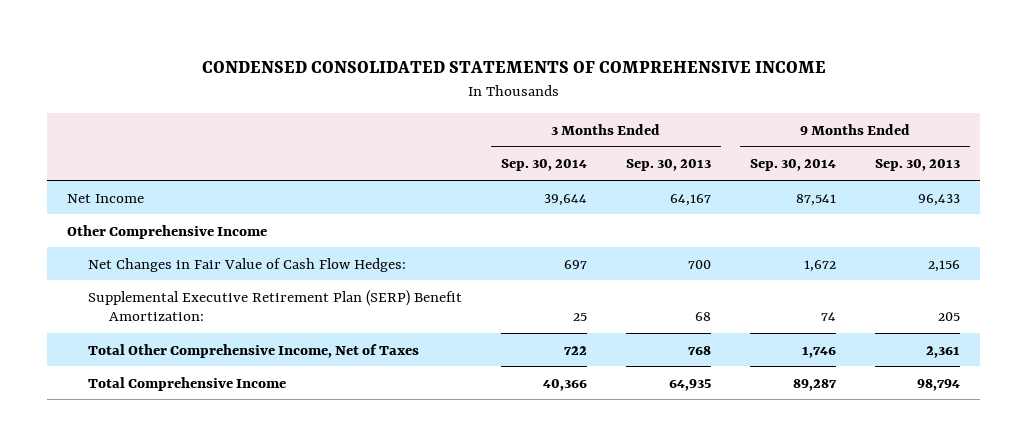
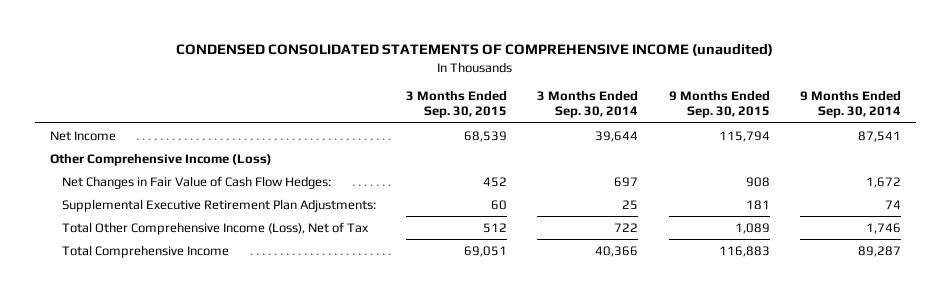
- CONDENSED CONSOLIDATED STATEMENTS OF COMPREHENSIVE INCOME
+ CONDENSED CONSOLIDATED STATEMENTS OF COMPREHENSIVE INCOME (unaudited)
- | 3 Months Ended Sep. 30, 2014 | 3 Months Ended Sep. 30, 2013 | 9 Months Ended Sep. 30, 2014 | 9 Months Ended Sep. 30, 2013
+ | 3 Months Ended Sep. 30, 2015 | 3 Months Ended Sep. 30, 2014 | 9 Months Ended Sep. 30, 2015 | 9 Months Ended Sep. 30, 2014
- Other Comprehensive Income
+ Other Comprehensive Income (Loss)
- Supplemental Executive Retirement Plan (SERP) Benefit Amortization: | 25 | 68 | 74 | 205
- Total Other Comprehensive Income, Net of Taxes | 722 | 768 | 1,746 | 2,361
+ Supplemental Executive Retirement Plan Adjustments: | 60 | 25 | 181 | 74
+ Total Other Comprehensive Income (Loss), Net of Tax | 512 | 722 | 1,089 | 1,746

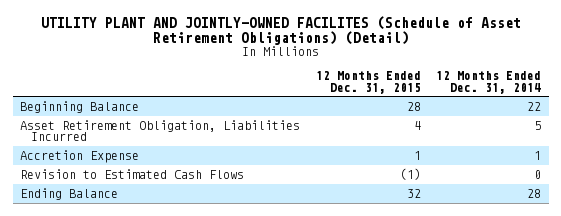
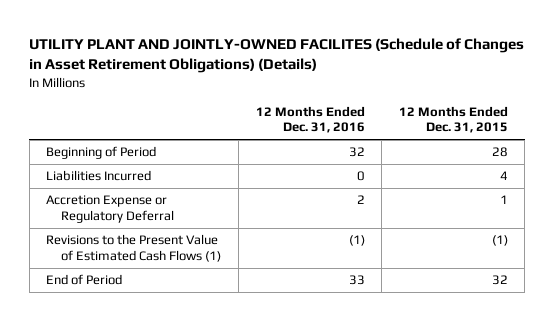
- UTILITY PLANT AND JOINTLY-OWNED FACILITES (Schedule of Asset Retirement Obligations) (Detail)
+ UTILITY PLANT AND JOINTLY-OWNED FACILITES (Schedule of Changes in Asset Retirement Obligations) (Details)
- | 12 Months Ended Dec. 31, 2015 | 12 Months Ended Dec. 31, 2014
+ | 12 Months Ended Dec. 31, 2016 | 12 Months Ended Dec. 31, 2015
- Beginning Balance | 28 | 22
- Asset Retirement Obligation, Liabilities Incurred | 4 | 5
- Accretion Expense | 1 | 1
- Revision to Estimated Cash Flows | (1) | 0
- Ending Balance | 32 | 28
+ Beginning of Period | 32 | 28
+ Liabilities Incurred | 0 | 4
+ Accretion Expense or Regulatory Deferral | 2 | 1
+ Revisions to the Present Value of Estimated Cash Flows (1) | (1) | (1)
+ End of Period | 33 | 32

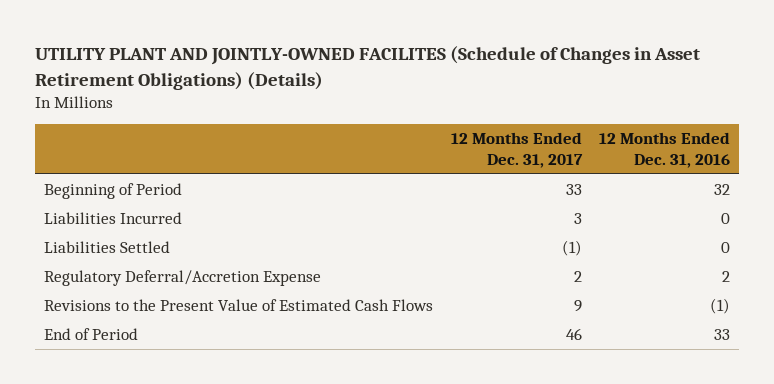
- | 12 Months Ended Dec. 31, 2016 | 12 Months Ended Dec. 31, 2015
+ | 12 Months Ended Dec. 31, 2017 | 12 Months Ended Dec. 31, 2016
- Accretion Expense or Regulatory Deferral | 2 | 1
- Revisions to the Present Value of Estimated Cash Flows (1) | (1) | (1)
+ Liabilities Settled | (1) | 0
+ Regulatory Deferral/Accretion Expense | 2 | 2
+ Revisions to the Present Value of Estimated Cash Flows | 9 | (1)

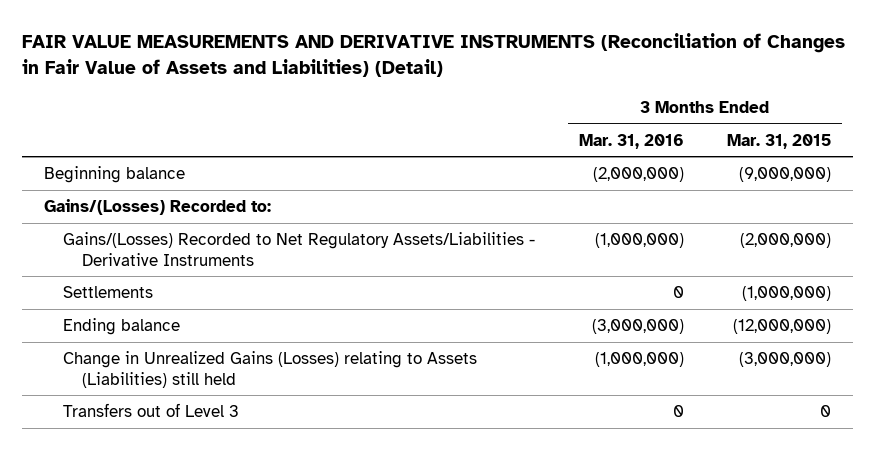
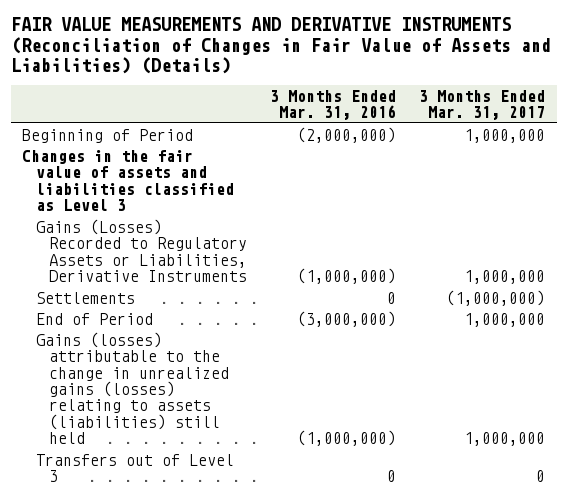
- FAIR VALUE MEASUREMENTS AND DERIVATIVE INSTRUMENTS (Reconciliation of Changes in Fair Value of Assets and Liabilities) (Detail)
+ FAIR VALUE MEASUREMENTS AND DERIVATIVE INSTRUMENTS (Reconciliation of Changes in Fair Value of Assets and Liabilities) (Details)
- | 3 Months Ended Mar. 31, 2016 | 3 Months Ended Mar. 31, 2015
+ | 3 Months Ended Mar. 31, 2016 | 3 Months Ended Mar. 31, 2017
- Beginning balance | (2,000,000) | (9,000,000)
- Gains/(Losses) Recorded to:
- Gains/(Losses) Recorded to Net Regulatory Assets/Liabilities - Derivative Instruments | (1,000,000) | (2,000,000)
+ Beginning of Period | (2,000,000) | 1,000,000
+ Changes in the fair value of assets and liabilities classified as Level 3
+ Gains (Losses) Recorded to Regulatory Assets or Liabilities, Derivative Instruments | (1,000,000) | 1,000,000
- Ending balance | (3,000,000) | (12,000,000)
- Change in Unrealized Gains (Losses) relating to Assets (Liabilities) still held | (1,000,000) | (3,000,000)
+ End of Period | (3,000,000) | 1,000,000
+ Gains (losses) attributable to the change in unrealized gains (losses) relating to assets (liabilities) still held | (1,000,000) | 1,000,000

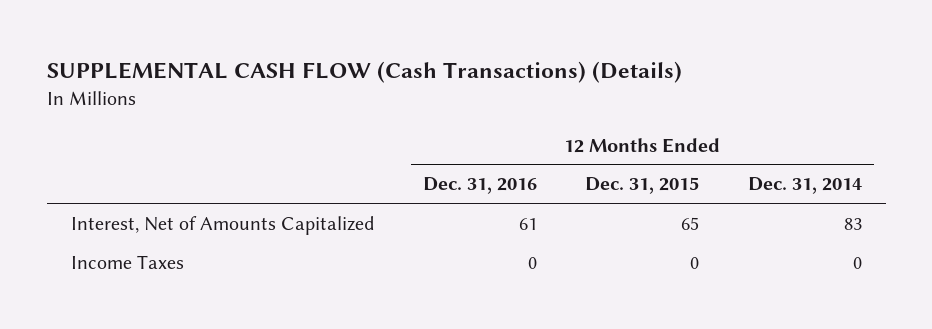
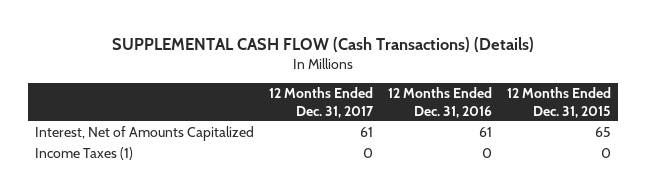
- | 12 Months Ended Dec. 31, 2016 | 12 Months Ended Dec. 31, 2015 | 12 Months Ended Dec. 31, 2014
+ | 12 Months Ended Dec. 31, 2017 | 12 Months Ended Dec. 31, 2016 | 12 Months Ended Dec. 31, 2015
- Income Taxes | 0 | 0 | 0
+ Income Taxes (1) | 0 | 0 | 0

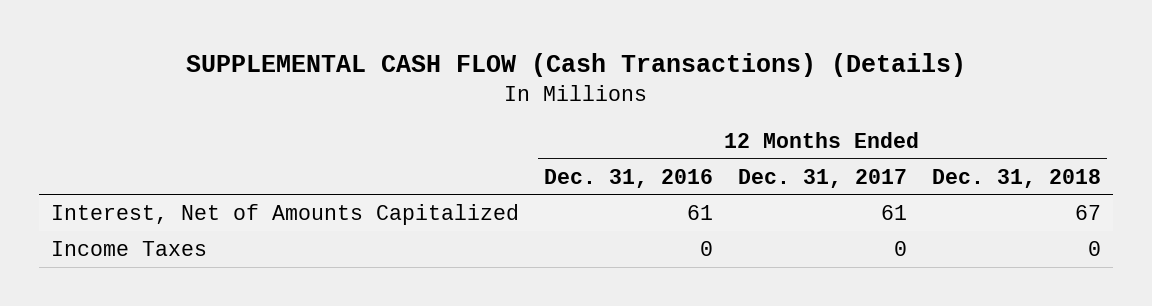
- | 12 Months Ended Dec. 31, 2017 | 12 Months Ended Dec. 31, 2016 | 12 Months Ended Dec. 31, 2015
+ | 12 Months Ended Dec. 31, 2016 | 12 Months Ended Dec. 31, 2017 | 12 Months Ended Dec. 31, 2018
- Income Taxes (1) | 0 | 0 | 0
+ Income Taxes | 0 | 0 | 0

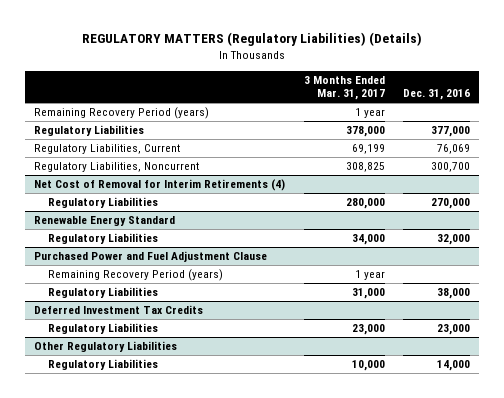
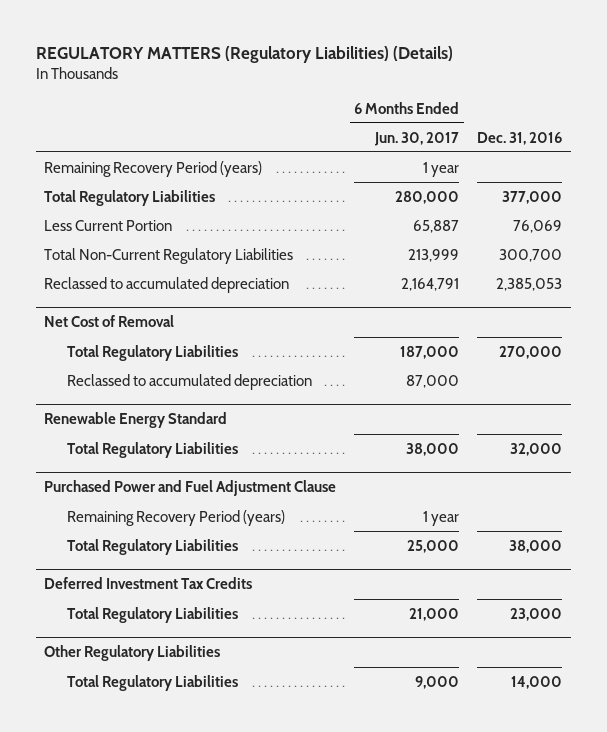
- | 3 Months Ended Mar. 31, 2017 | Dec. 31, 2016
+ | 6 Months Ended Jun. 30, 2017 | Dec. 31, 2016
- Regulatory Liabilities | 378,000 | 377,000
- Regulatory Liabilities, Current | 69,199 | 76,069
- Regulatory Liabilities, Noncurrent | 308,825 | 300,700
- Net Cost of Removal for Interim Retirements (4)
- Regulatory Liabilities | 280,000 | 270,000
+ Total Regulatory Liabilities | 280,000 | 377,000
+ Less Current Portion | 65,887 | 76,069
+ Total Non-Current Regulatory Liabilities | 213,999 | 300,700
+ Reclassed to accumulated depreciation | 2,164,791 | 2,385,053
+ Net Cost of Removal
+ Total Regulatory Liabilities | 187,000 | 270,000
+ Reclassed to accumulated depreciation | 87,000 |
@ Renewable Energy Standard
- Regulatory Liabilities | 34,000 | 32,000
+ Total Regulatory Liabilities | 38,000 | 32,000
@ Purchased Power and Fuel Adjustment Clause
- Regulatory Liabilities | 31,000 | 38,000
+ Total Regulatory Liabilities | 25,000 | 38,000
@ Deferred Investment Tax Credits
- Regulatory Liabilities | 23,000 | 23,000
+ Total Regulatory Liabilities | 21,000 | 23,000
@ Other Regulatory Liabilities
- Regulatory Liabilities | 10,000 | 14,000
+ Total Regulatory Liabilities | 9,000 | 14,000

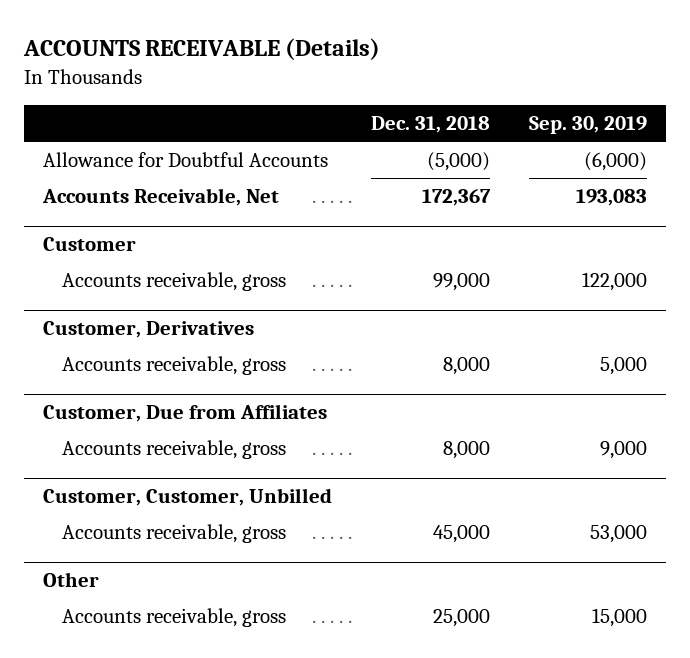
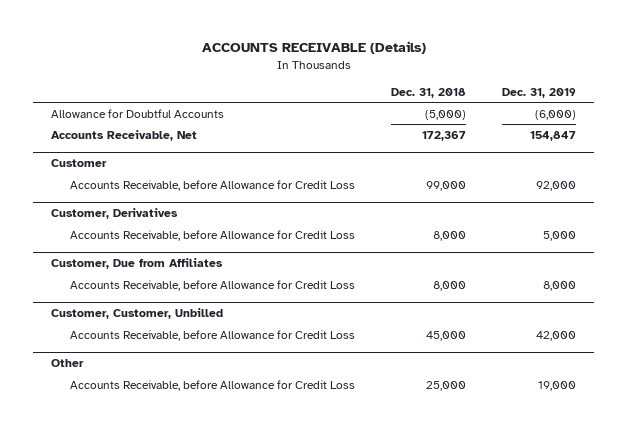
- | Dec. 31, 2018 | Sep. 30, 2019
+ | Dec. 31, 2018 | Dec. 31, 2019
@ Customer
- Accounts receivable, gross | 99,000 | 122,000
+ Accounts Receivable, before Allowance for Credit Loss | 99,000 | 92,000
@ Customer, Derivatives
- Accounts receivable, gross | 8,000 | 5,000
+ Accounts Receivable, before Allowance for Credit Loss | 8,000 | 5,000
@ Customer, Due from Affiliates
- Accounts receivable, gross | 8,000 | 9,000
+ Accounts Receivable, before Allowance for Credit Loss | 8,000 | 8,000
@ Customer, Customer, Unbilled
- Accounts receivable, gross | 45,000 | 53,000
+ Accounts Receivable, before Allowance for Credit Loss | 45,000 | 42,000
@ Other
- Accounts receivable, gross | 25,000 | 15,000
+ Accounts Receivable, before Allowance for Credit Loss | 25,000 | 19,000

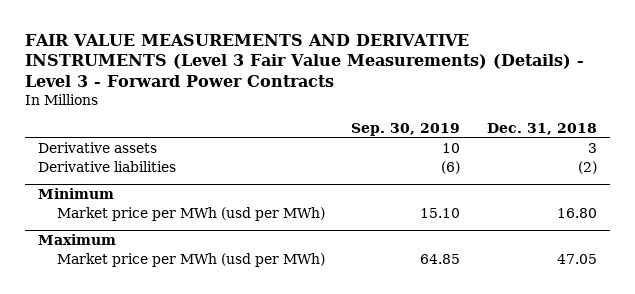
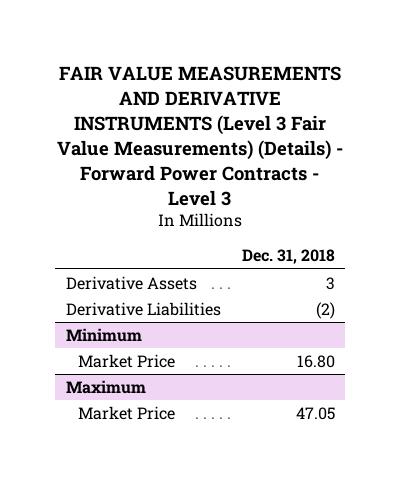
- FAIR VALUE MEASUREMENTS AND DERIVATIVE INSTRUMENTS (Level 3 Fair Value Measurements) (Details) - Level 3 - Forward Power Contracts
+ FAIR VALUE MEASUREMENTS AND DERIVATIVE INSTRUMENTS (Level 3 Fair Value Measurements) (Details) - Forward Power Contracts - Level 3
- | Sep. 30, 2019 | Dec. 31, 2018
+ | Dec. 31, 2018
- Derivative assets | 10 | 3
- Derivative liabilities | (6) | (2)
+ Derivative Assets | 3
+ Derivative Liabilities | (2)
@ Minimum
- Market price per MWh (usd per MWh) | 15.10 | 16.80
+ Market Price | 16.80
@ Maximum
- Market price per MWh (usd per MWh) | 64.85 | 47.05
+ Market Price | 47.05

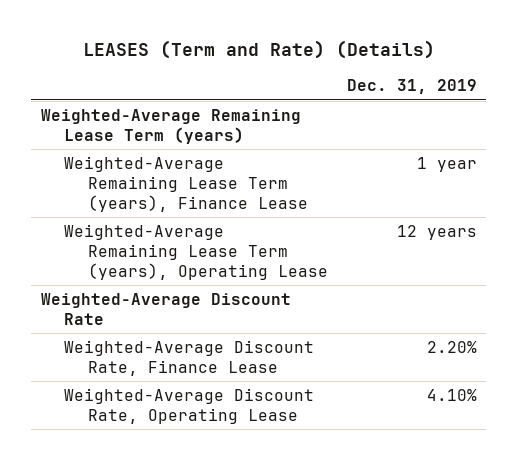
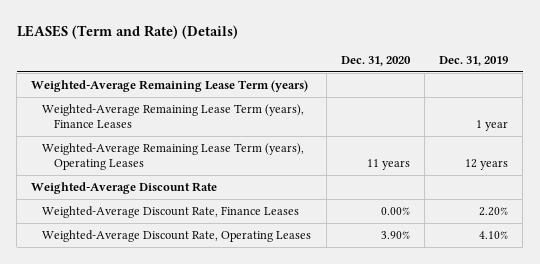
- | Dec. 31, 2019
+ | Dec. 31, 2020 | Dec. 31, 2019
- Weighted-Average Remaining Lease Term (years), Finance Lease | 1 year
- Weighted-Average Remaining Lease Term (years), Operating Lease | 12 years
+ Weighted-Average Remaining Lease Term (years), Finance Leases | | 1 year
+ Weighted-Average Remaining Lease Term (years), Operating Leases | 11 years | 12 years
- Weighted-Average Discount Rate, Finance Lease | 2.20%
- Weighted-Average Discount Rate, Operating Lease | 4.10%
+ Weighted-Average Discount Rate, Finance Leases | 0.00% | 2.20%
+ Weighted-Average Discount Rate, Operating Leases | 3.90% | 4.10%

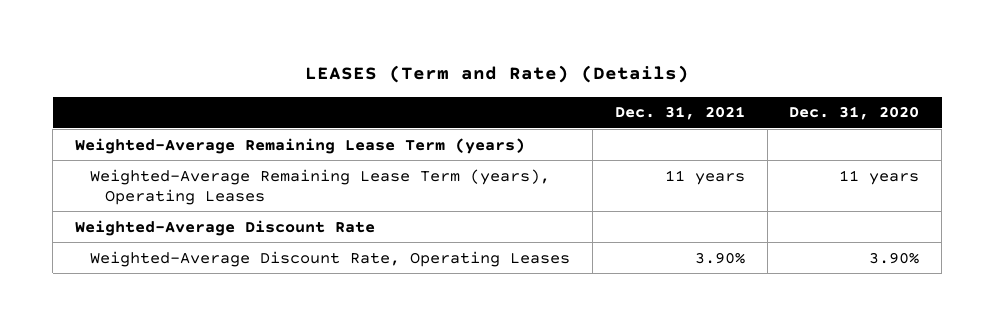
- | Dec. 31, 2020 | Dec. 31, 2019
+ | Dec. 31, 2021 | Dec. 31, 2020
- Weighted-Average Remaining Lease Term (years), Finance Leases | | 1 year
- Weighted-Average Discount Rate, Finance Leases | 0.00% | 2.20%

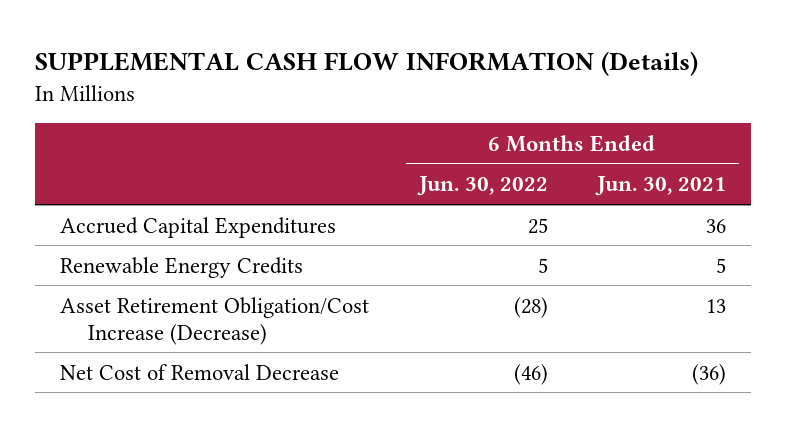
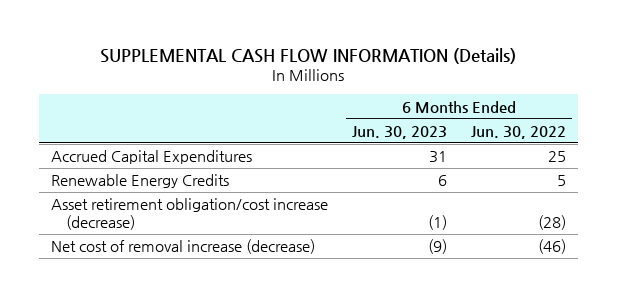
- | 6 Months Ended Jun. 30, 2022 | 6 Months Ended Jun. 30, 2021
+ | 6 Months Ended Jun. 30, 2023 | 6 Months Ended Jun. 30, 2022
- Asset Retirement Obligation/Cost Increase (Decrease) | (28) | 13
- Net Cost of Removal Decrease | (46) | (36)
+ Asset retirement obligation/cost increase (decrease) | (1) | (28)
+ Net cost of removal increase (decrease) | (9) | (46)

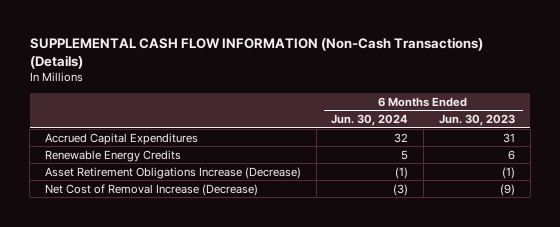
- SUPPLEMENTAL CASH FLOW INFORMATION (Details)
+ SUPPLEMENTAL CASH FLOW INFORMATION (Non-Cash Transactions) (Details)
- | 6 Months Ended Jun. 30, 2023 | 6 Months Ended Jun. 30, 2022
+ | 6 Months Ended Jun. 30, 2024 | 6 Months Ended Jun. 30, 2023
- Asset retirement obligation/cost increase (decrease) | (1) | (28)
- Net cost of removal increase (decrease) | (9) | (46)
+ Asset Retirement Obligations Increase (Decrease) | (1) | (1)
+ Net Cost of Removal Increase (Decrease) | (3) | (9)

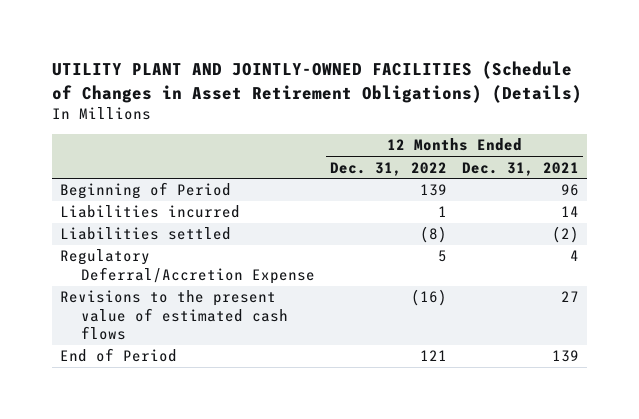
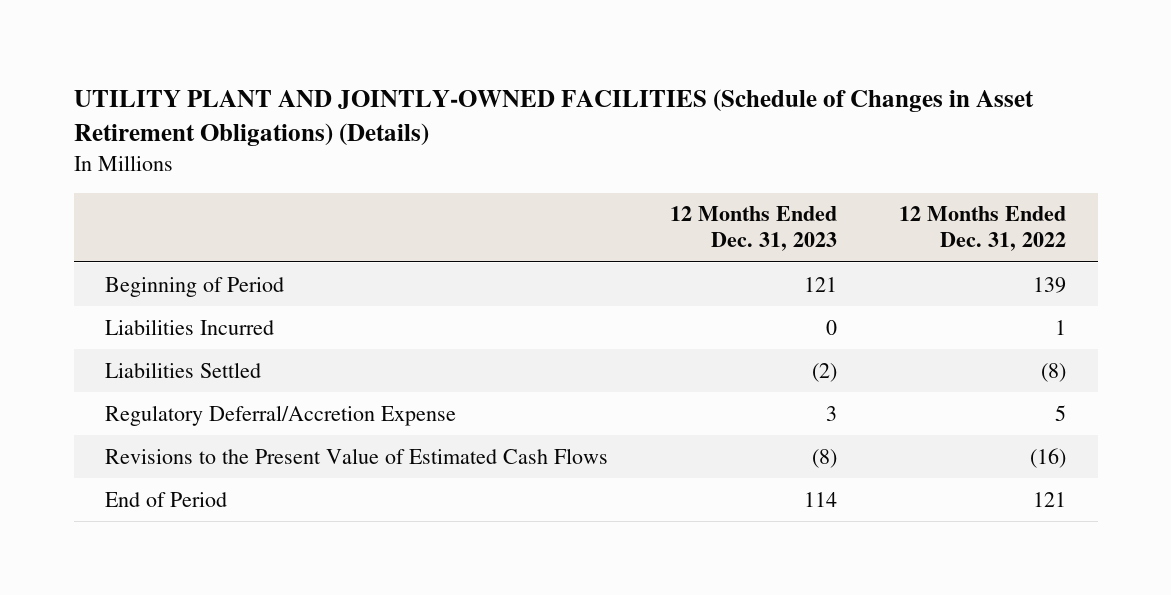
- | 12 Months Ended Dec. 31, 2022 | 12 Months Ended Dec. 31, 2021
+ | 12 Months Ended Dec. 31, 2023 | 12 Months Ended Dec. 31, 2022
- Liabilities incurred | 1 | 14
- Liabilities settled | (8) | (2)
+ Liabilities Incurred | 0 | 1
+ Liabilities Settled | (2) | (8)
- Revisions to the present value of estimated cash flows | (16) | 27
+ Revisions to the Present Value of Estimated Cash Flows | (8) | (16)

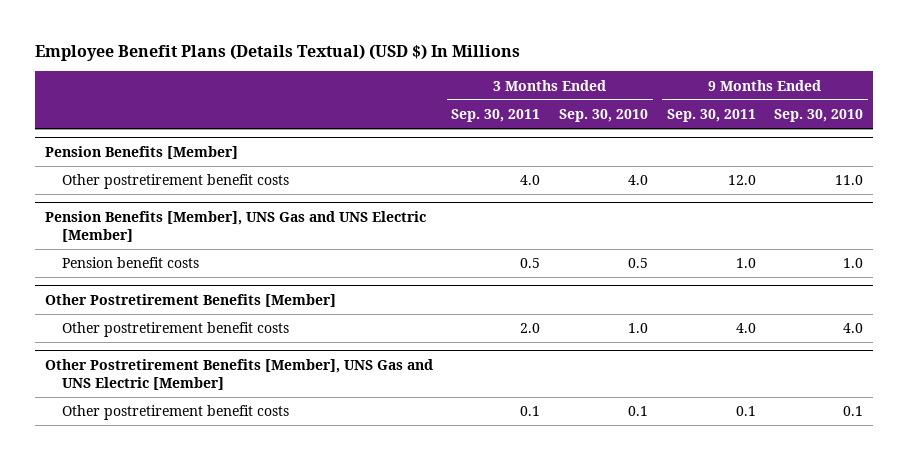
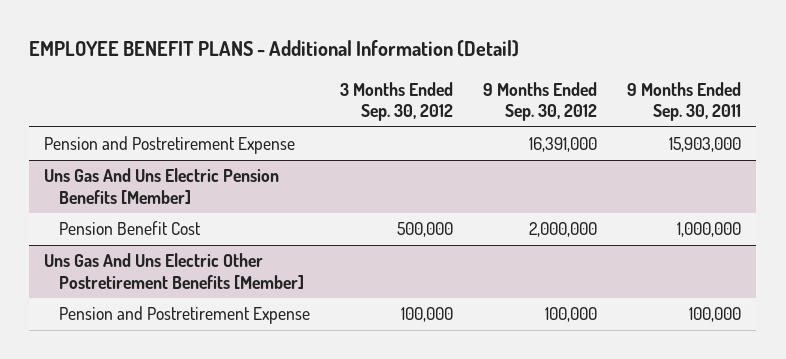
- Employee Benefit Plans (Details Textual) (USD $) In Millions
+ EMPLOYEE BENEFIT PLANS - Additional Information (Detail)
- | 3 Months Ended Sep. 30, 2011 | 3 Months Ended Sep. 30, 2010 | 9 Months Ended Sep. 30, 2011 | 9 Months Ended Sep. 30, 2010
+ | 3 Months Ended Sep. 30, 2012 | 9 Months Ended Sep. 30, 2012 | 9 Months Ended Sep. 30, 2011
- Pension Benefits [Member]
- Other postretirement benefit costs | 4.0 | 4.0 | 12.0 | 11.0
- Pension Benefits [Member], UNS Gas and UNS Electric [Member]
- Pension benefit costs | 0.5 | 0.5 | 1.0 | 1.0
- Other Postretirement Benefits [Member]
- Other postretirement benefit costs | 2.0 | 1.0 | 4.0 | 4.0
- Other Postretirement Benefits [Member], UNS Gas and UNS Electric [Member]
- Other postretirement benefit costs | 0.1 | 0.1 | 0.1 | 0.1
+ Pension and Postretirement Expense | | 16,391,000 | 15,903,000
+ Uns Gas And Uns Electric Pension Benefits [Member]
+ Pension Benefit Cost | 500,000 | 2,000,000 | 1,000,000
+ Uns Gas And Uns Electric Other Postretirement Benefits [Member]
+ Pension and Postretirement Expense | 100,000 | 100,000 | 100,000

